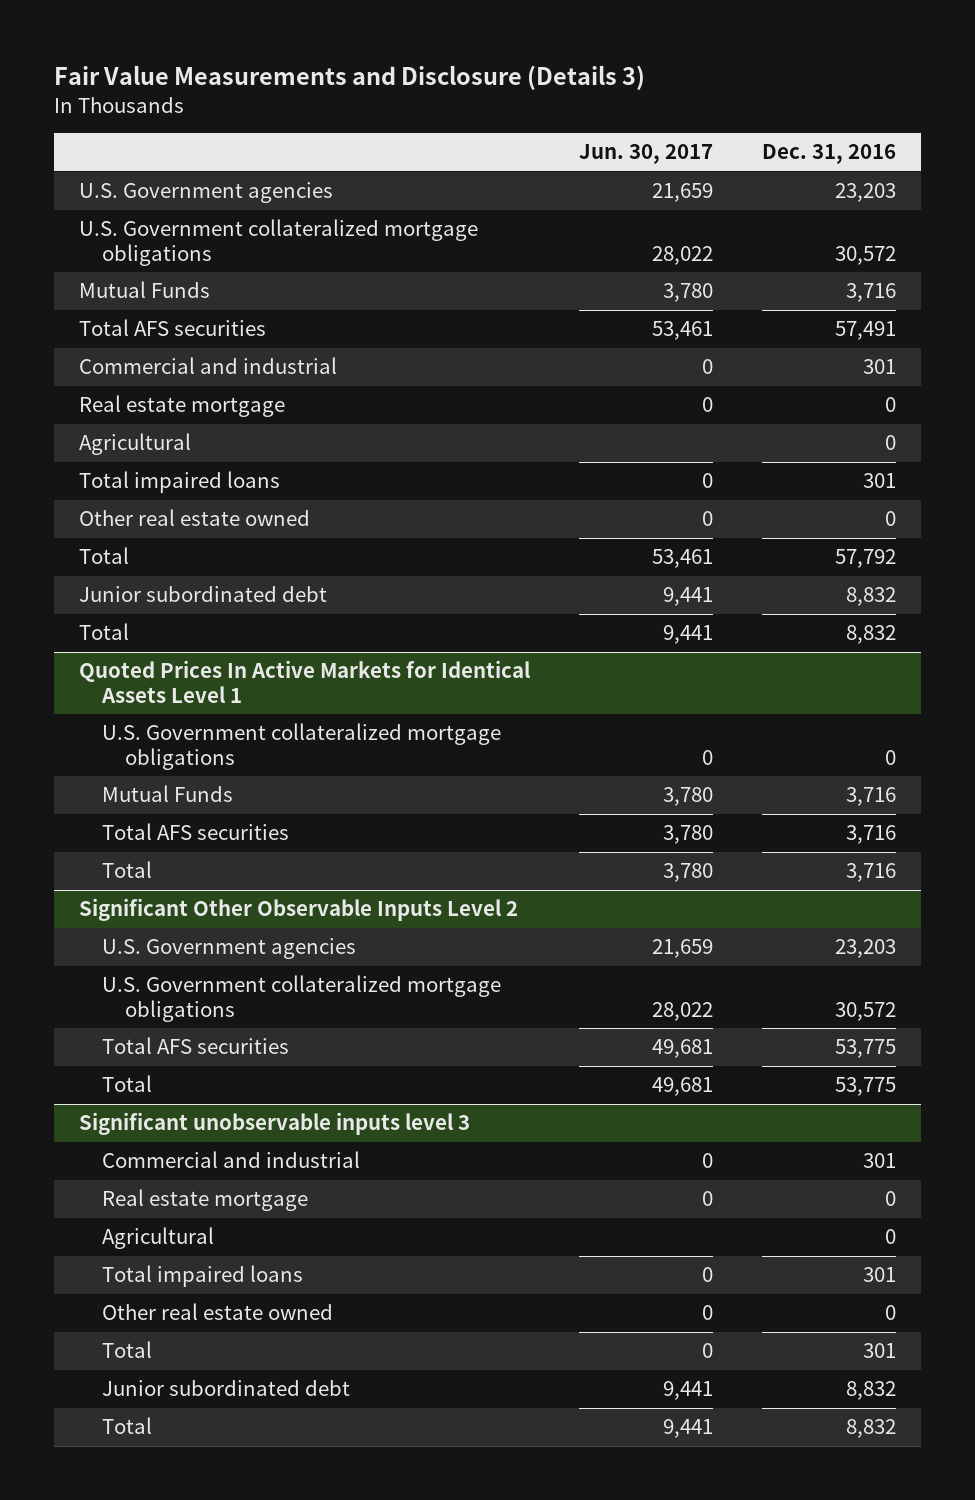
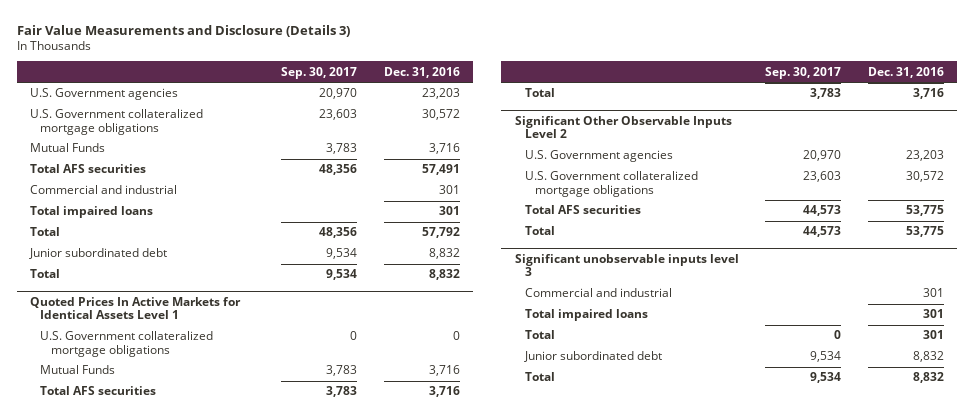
- | Jun. 30, 2017 | Dec. 31, 2016
+ | Sep. 30, 2017 | Dec. 31, 2016
- Real estate mortgage | 0 | 0
- Agricultural | | 0
- Other real estate owned | 0 | 0
@ Significant unobservable inputs level 3
- Real estate mortgage | 0 | 0
- Agricultural | | 0
- Other real estate owned | 0 | 0

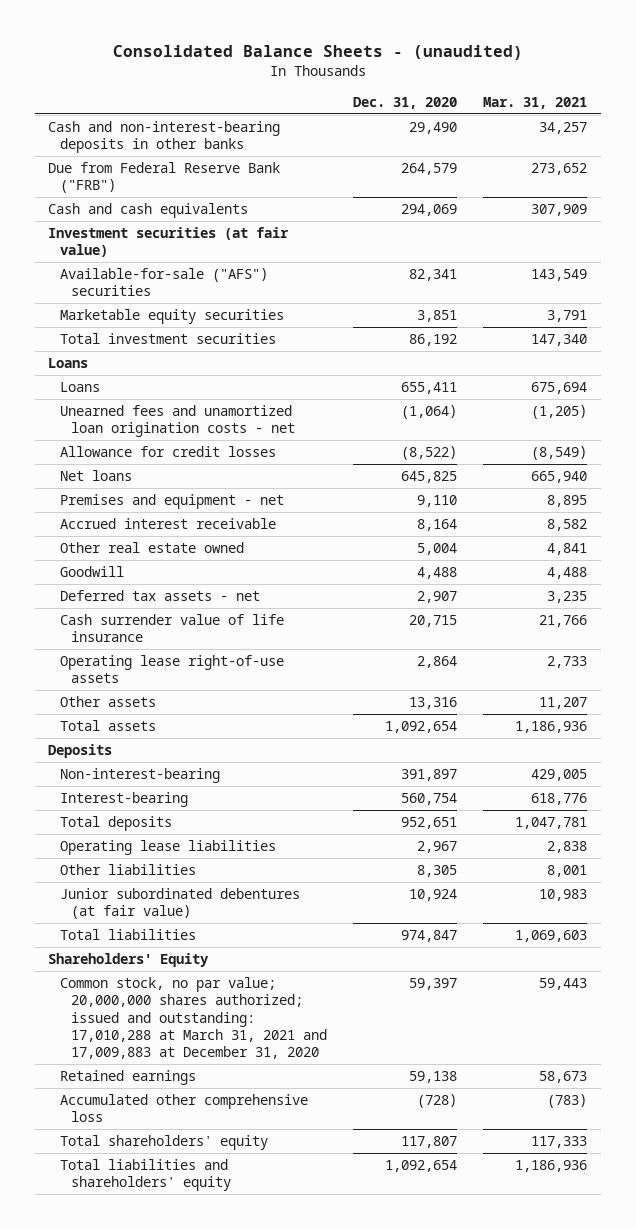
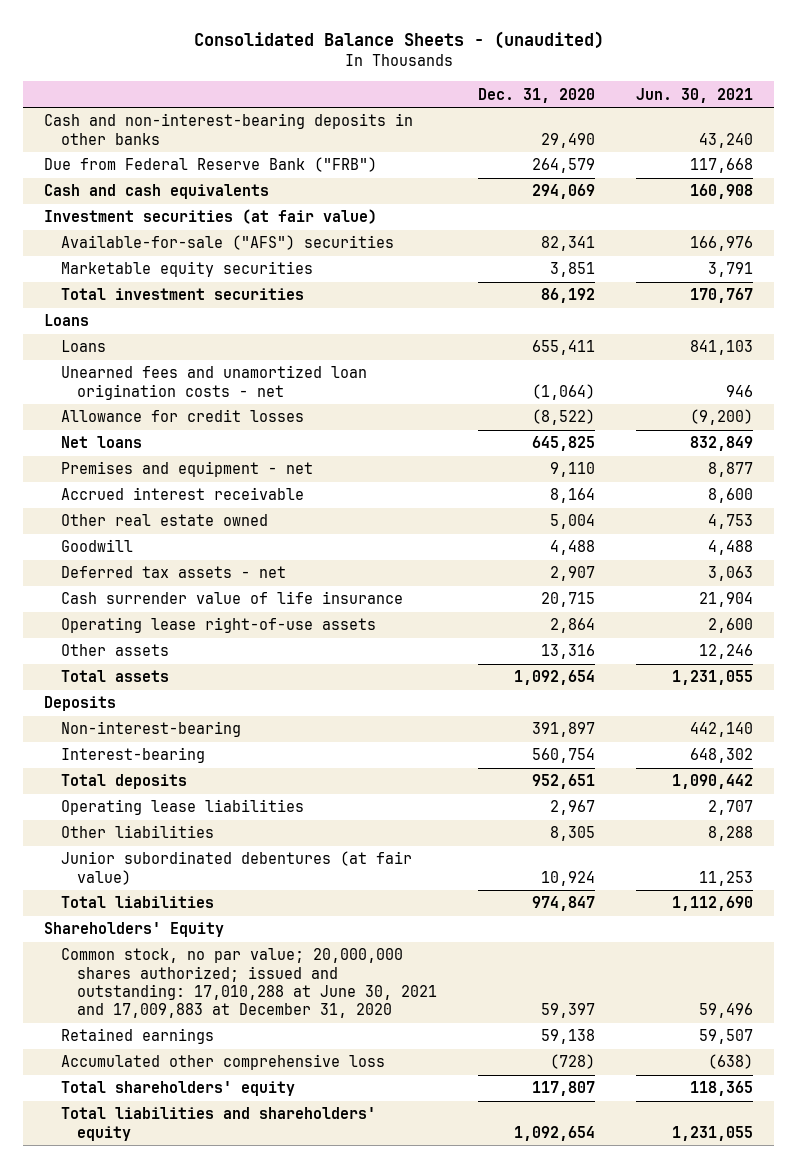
- | Dec. 31, 2020 | Mar. 31, 2021
+ | Dec. 31, 2020 | Jun. 30, 2021
- Common stock, no par value; 20,000,000 shares authorized; issued and outstanding: 17,010,288 at March 31, 2021 and 17,009,883 at December 31, 2020 | 59,397 | 59,443
+ Common stock, no par value; 20,000,000 shares authorized; issued and outstanding: 17,010,288 at June 30, 2021 and 17,009,883 at December 31, 2020 | 59,397 | 59,496

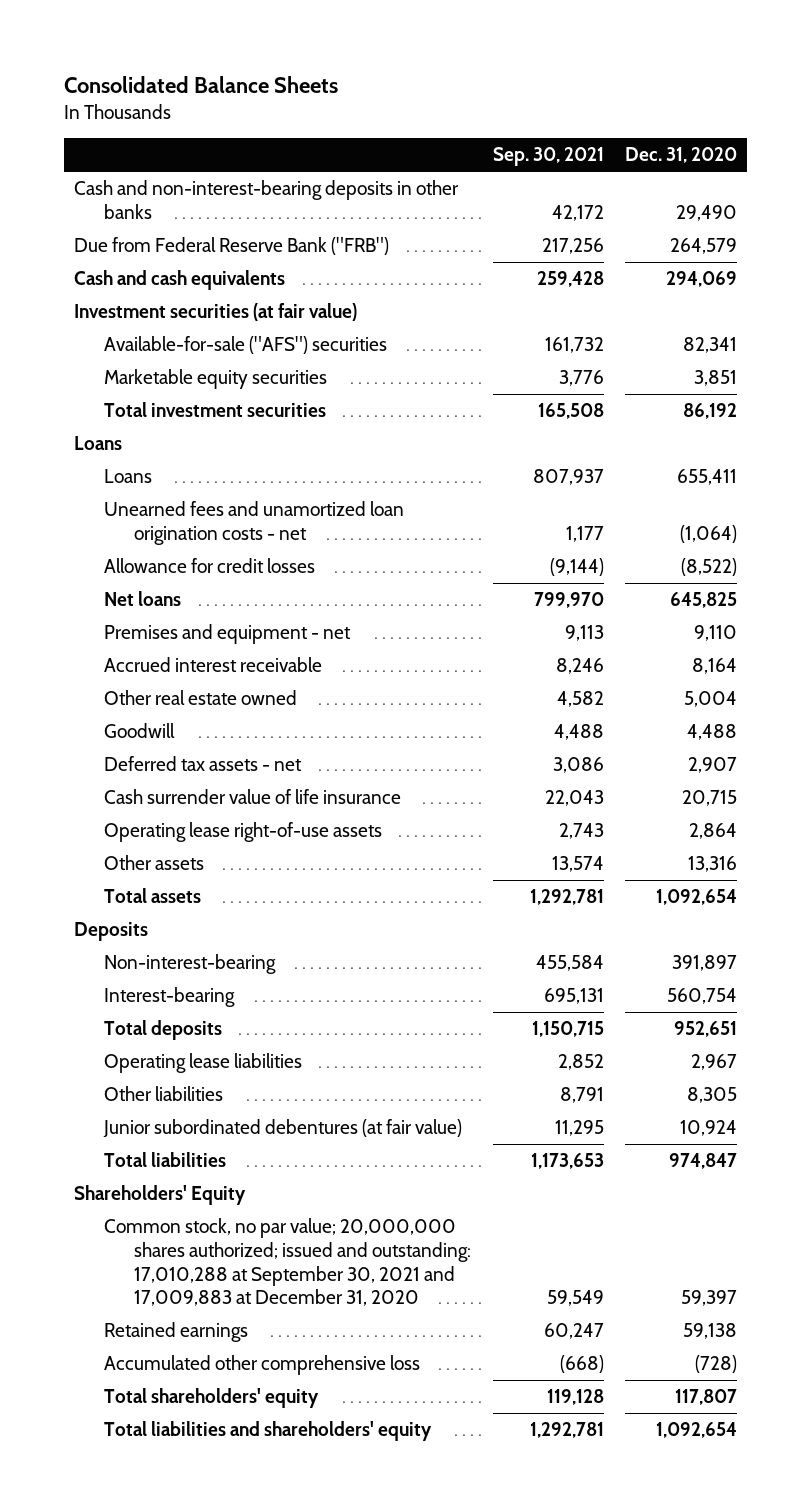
- Consolidated Balance Sheets - (unaudited)
+ Consolidated Balance Sheets
- | Dec. 31, 2020 | Jun. 30, 2021
+ | Sep. 30, 2021 | Dec. 31, 2020
- Common stock, no par value; 20,000,000 shares authorized; issued and outstanding: 17,010,288 at June 30, 2021 and 17,009,883 at December 31, 2020 | 59,397 | 59,496
+ Common stock, no par value; 20,000,000 shares authorized; issued and outstanding: 17,010,288 at September 30, 2021 and 17,009,883 at December 31, 2020 | 59,549 | 59,397

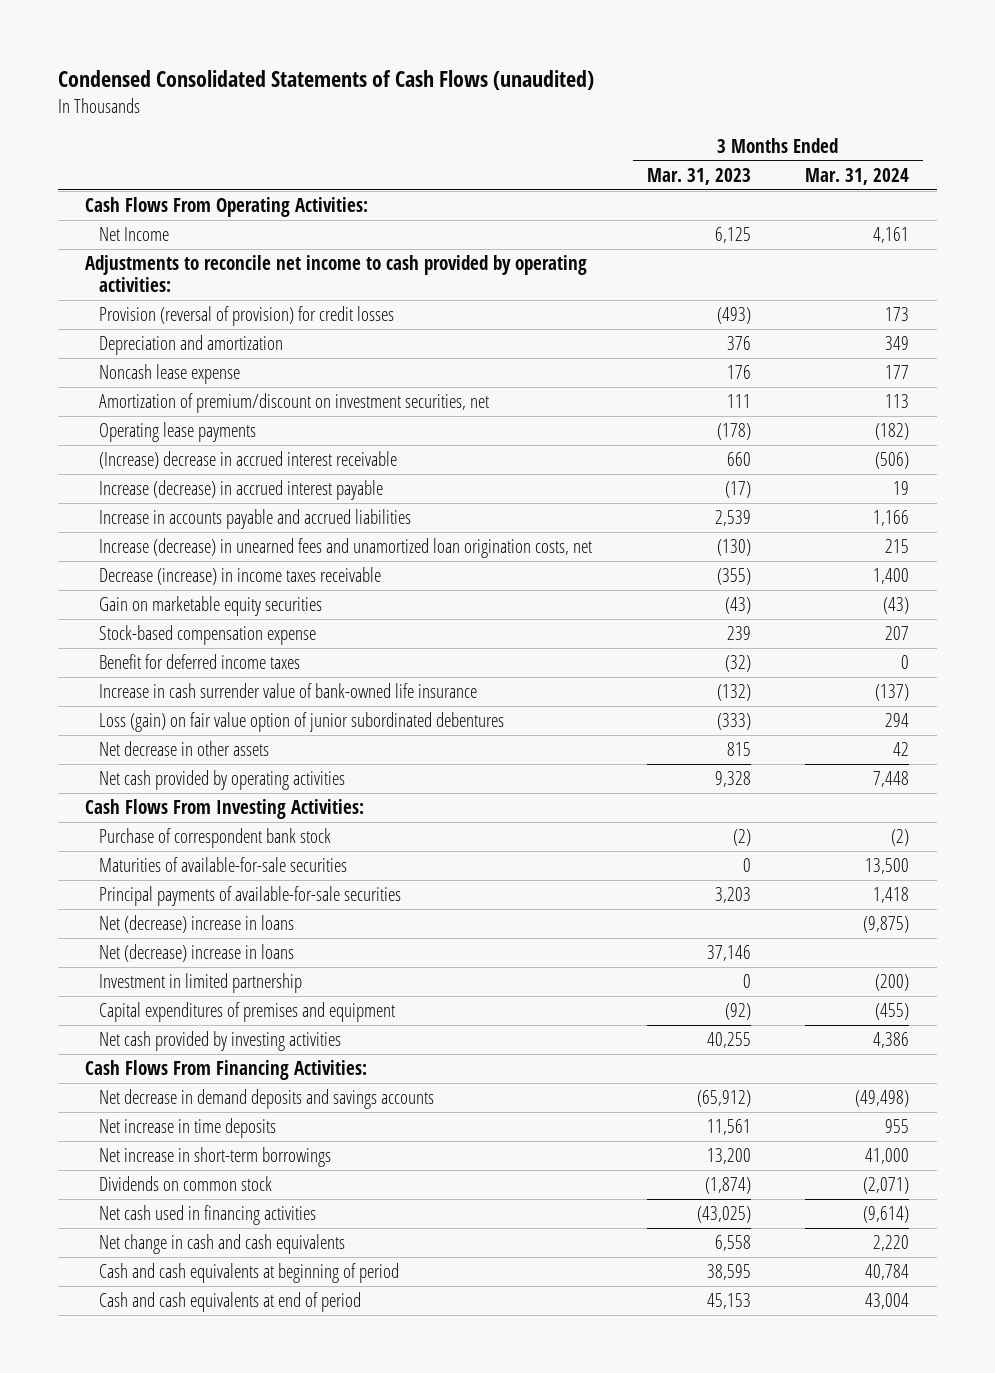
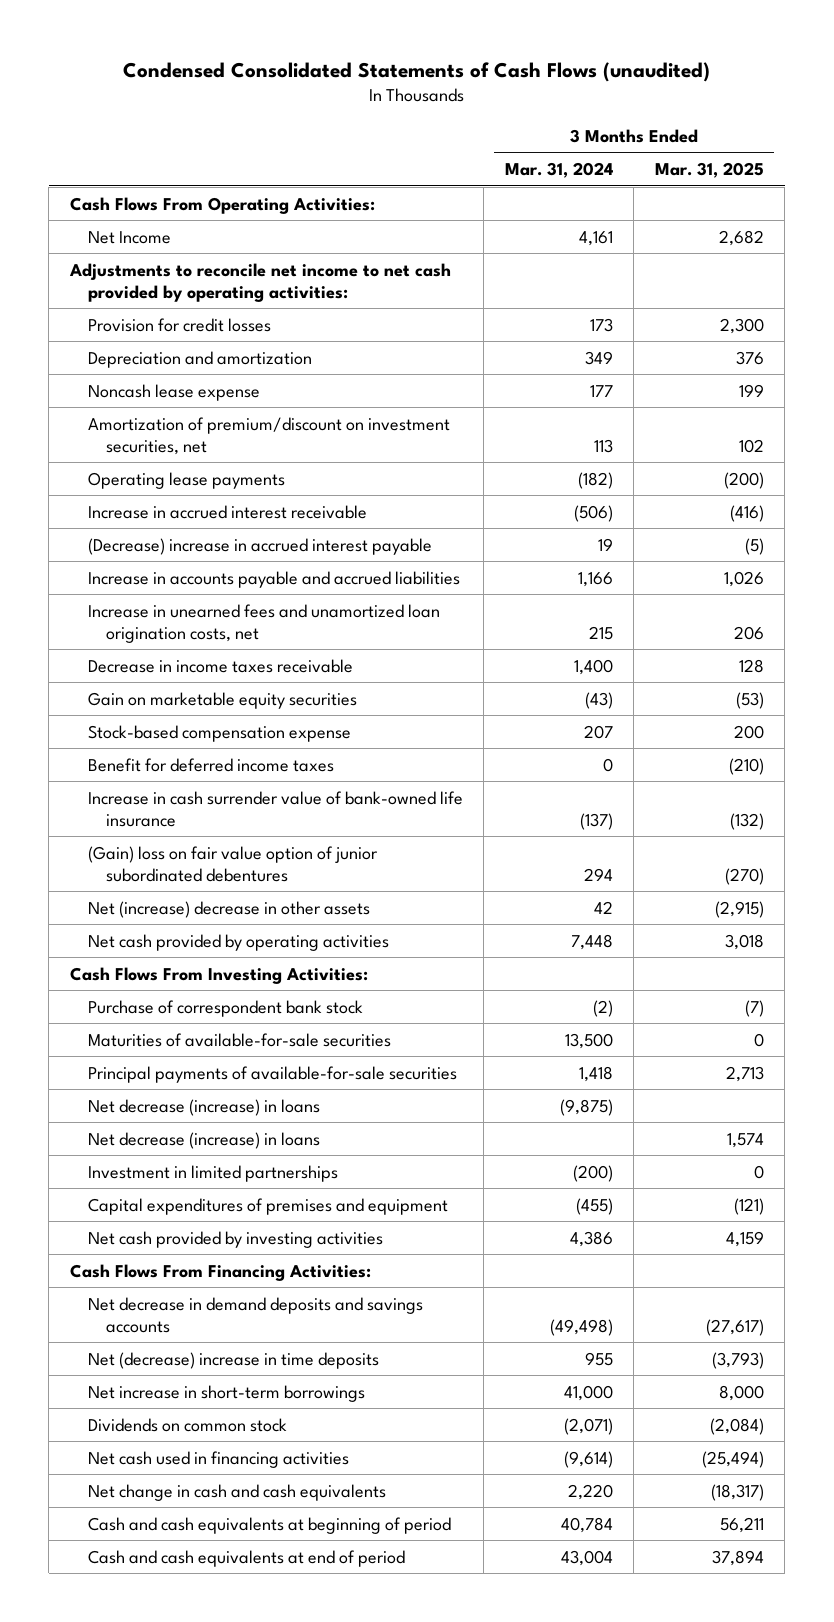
- | 3 Months Ended Mar. 31, 2023 | 3 Months Ended Mar. 31, 2024
+ | 3 Months Ended Mar. 31, 2024 | 3 Months Ended Mar. 31, 2025
- Adjustments to reconcile net income to cash provided by operating activities:
- Provision (reversal of provision) for credit losses | (493) | 173
+ Adjustments to reconcile net income to net cash provided by operating activities:
+ Provision for credit losses | 173 | 2,300
- (Increase) decrease in accrued interest receivable | 660 | (506)
- Increase (decrease) in accrued interest payable | (17) | 19
+ Increase in accrued interest receivable | (506) | (416)
+ (Decrease) increase in accrued interest payable | 19 | (5)
- Increase (decrease) in unearned fees and unamortized loan origination costs, net | (130) | 215
- Decrease (increase) in income taxes receivable | (355) | 1,400
+ Increase in unearned fees and unamortized loan origination costs, net | 215 | 206
+ Decrease in income taxes receivable | 1,400 | 128
- Loss (gain) on fair value option of junior subordinated debentures | (333) | 294
- Net decrease in other assets | 815 | 42
+ (Gain) loss on fair value option of junior subordinated debentures | 294 | (270)
+ Net (increase) decrease in other assets | 42 | (2,915)
- Net (decrease) increase in loans | | (9,875)
- Net (decrease) increase in loans | 37,146 |
- Investment in limited partnership | 0 | (200)
+ Net decrease (increase) in loans | (9,875) |
+ Net decrease (increase) in loans | | 1,574
+ Investment in limited partnerships | (200) | 0
- Net increase in time deposits | 11,561 | 955
+ Net (decrease) increase in time deposits | 955 | (3,793)

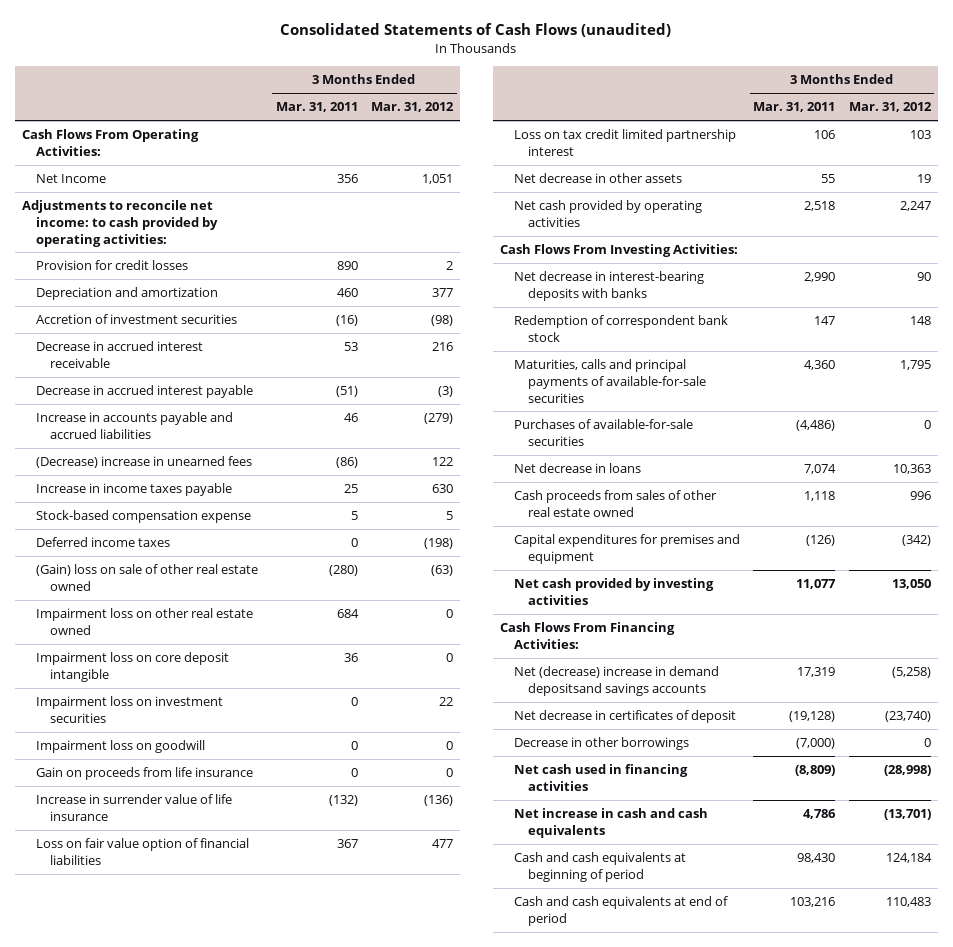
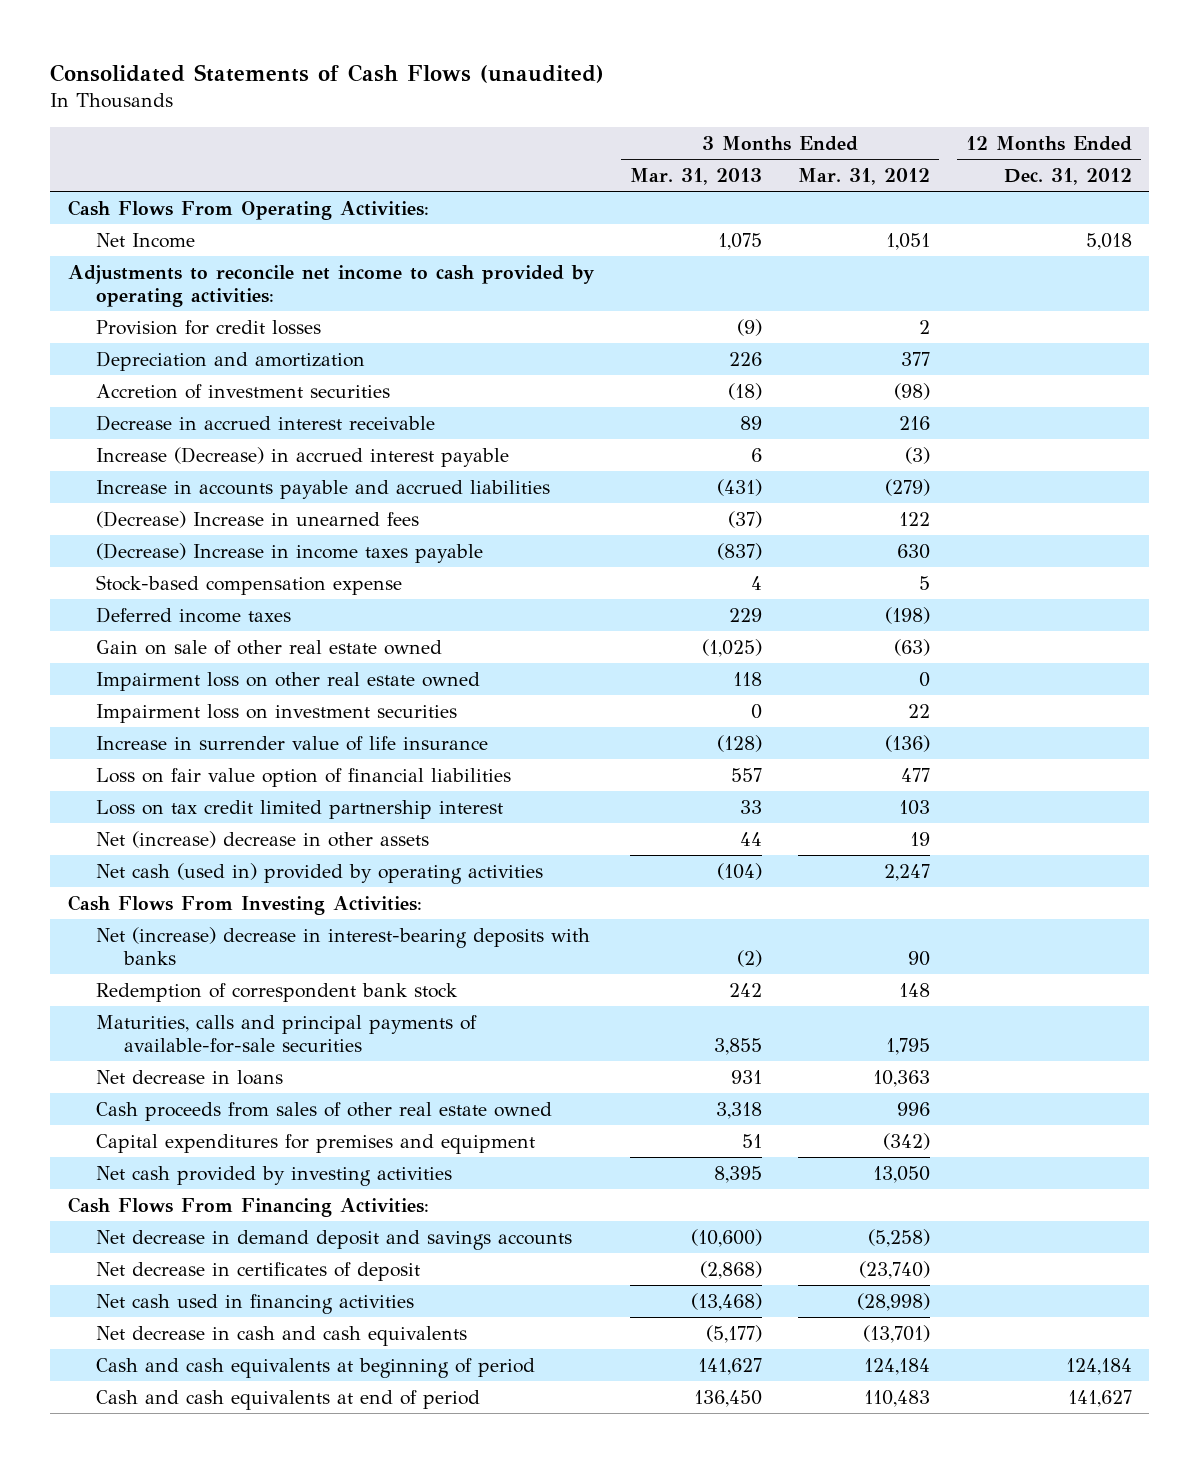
- | 3 Months Ended Mar. 31, 2011 | 3 Months Ended Mar. 31, 2012
+ | 3 Months Ended Mar. 31, 2013 | 3 Months Ended Mar. 31, 2012 | 12 Months Ended Dec. 31, 2012
- Adjustments to reconcile net income: to cash provided by operating activities:
+ Adjustments to reconcile net income to cash provided by operating activities:
- Decrease in accrued interest payable | (51) | (3)
+ Increase (Decrease) in accrued interest payable | 6 | (3) |
- (Decrease) increase in unearned fees | (86) | 122
- Increase in income taxes payable | 25 | 630
+ (Decrease) Increase in unearned fees | (37) | 122 |
+ (Decrease) Increase in income taxes payable | (837) | 630 |
- (Gain) loss on sale of other real estate owned | (280) | (63)
+ Gain on sale of other real estate owned | (1,025) | (63) |
- Impairment loss on core deposit intangible | 36 | 0
- Impairment loss on goodwill | 0 | 0
- Gain on proceeds from life insurance | 0 | 0
- Net decrease in other assets | 55 | 19
- Net cash provided by operating activities | 2,518 | 2,247
+ Net (increase) decrease in other assets | 44 | 19 |
+ Net cash (used in) provided by operating activities | (104) | 2,247 |
- Net decrease in interest-bearing deposits with banks | 2,990 | 90
+ Net (increase) decrease in interest-bearing deposits with banks | (2) | 90 |
- Purchases of available-for-sale securities | (4,486) | 0
- Net (decrease) increase in demand depositsand savings accounts | 17,319 | (5,258)
+ Net decrease in demand deposit and savings accounts | (10,600) | (5,258) |
- Decrease in other borrowings | (7,000) | 0
- Net increase in cash and cash equivalents | 4,786 | (13,701)
+ Net decrease in cash and cash equivalents | (5,177) | (13,701) |

